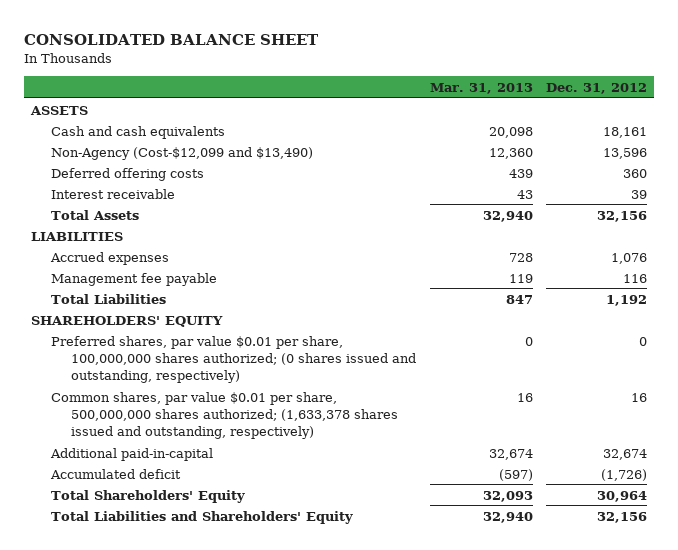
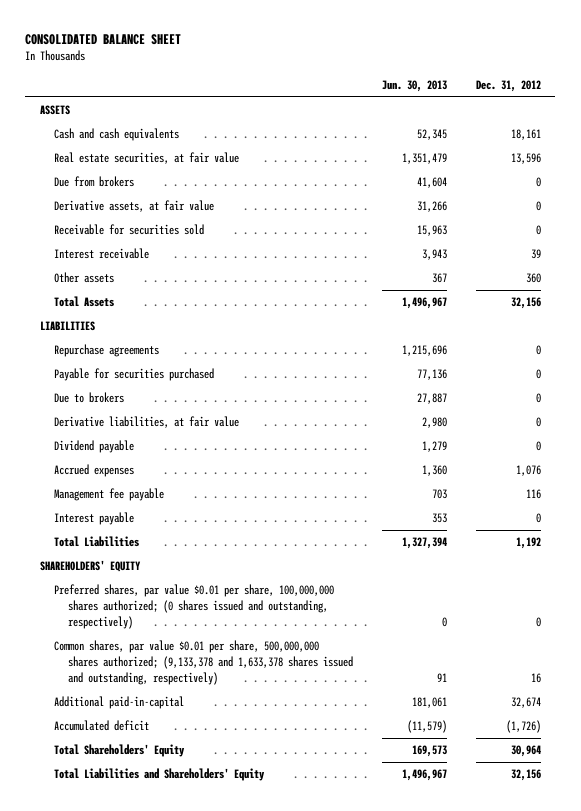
- | Mar. 31, 2013 | Dec. 31, 2012
+ | Jun. 30, 2013 | Dec. 31, 2012
- Non-Agency (Cost-$12,099 and $13,490) | 12,360 | 13,596
- Deferred offering costs | 439 | 360
+ Real estate securities, at fair value | 1,351,479 | 13,596
+ Due from brokers | 41,604 | 0
+ Derivative assets, at fair value | 31,266 | 0
+ Receivable for securities sold | 15,963 | 0
+ Other assets | 367 | 360
+ Repurchase agreements | 1,215,696 | 0
+ Payable for securities purchased | 77,136 | 0
+ Due to brokers | 27,887 | 0
+ Derivative liabilities, at fair value | 2,980 | 0
+ Dividend payable | 1,279 | 0
+ Interest payable | 353 | 0
- Common shares, par value $0.01 per share, 500,000,000 shares authorized; (1,633,378 shares issued and outstanding, respectively) | 16 | 16
+ Common shares, par value $0.01 per share, 500,000,000 shares authorized; (9,133,378 and 1,633,378 shares issued and outstanding, respectively) | 91 | 16

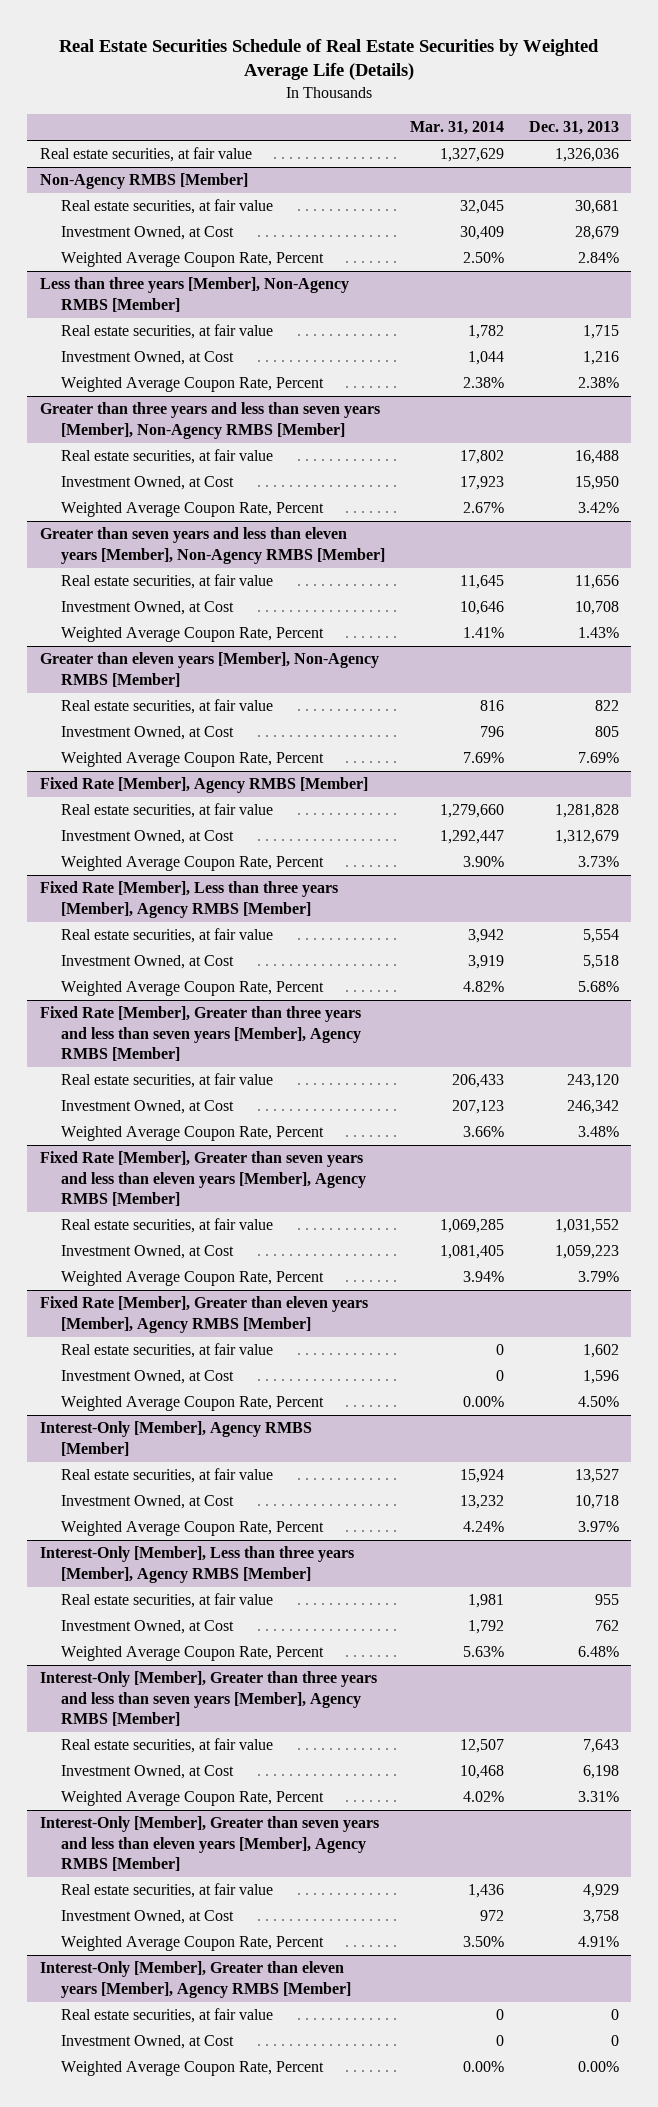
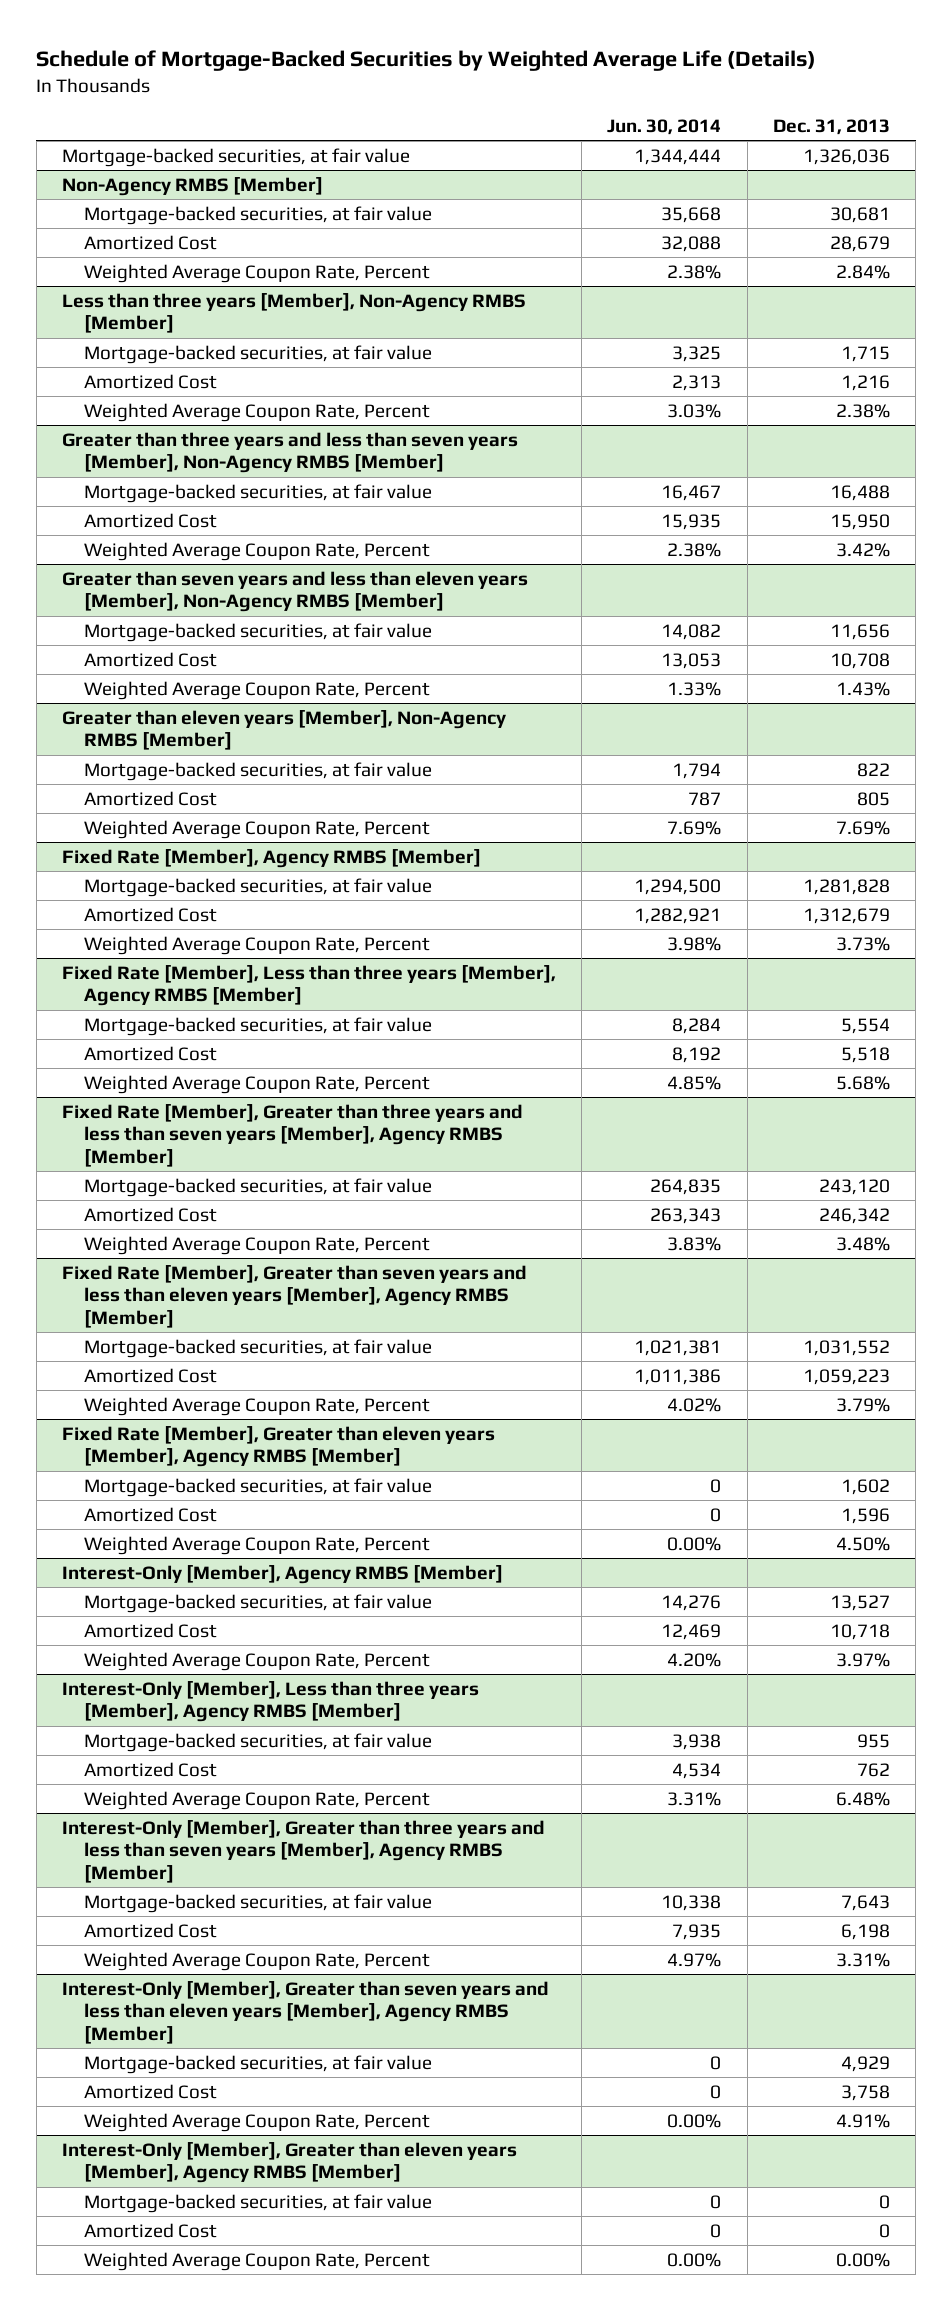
- Real Estate Securities Schedule of Real Estate Securities by Weighted Average Life (Details)
+ Schedule of Mortgage-Backed Securities by Weighted Average Life (Details)
- | Mar. 31, 2014 | Dec. 31, 2013
+ | Jun. 30, 2014 | Dec. 31, 2013
- Real estate securities, at fair value | 1,327,629 | 1,326,036
+ Mortgage-backed securities, at fair value | 1,344,444 | 1,326,036
@ Non-Agency RMBS [Member]
- Real estate securities, at fair value | 32,045 | 30,681
- Investment Owned, at Cost | 30,409 | 28,679
+ Mortgage-backed securities, at fair value | 35,668 | 30,681
+ Amortized Cost | 32,088 | 28,679
@ Less than three years [Member], Non-Agency RMBS [Member]
- Real estate securities, at fair value | 1,782 | 1,715
- Investment Owned, at Cost | 1,044 | 1,216
+ Mortgage-backed securities, at fair value | 3,325 | 1,715
+ Amortized Cost | 2,313 | 1,216
@ Greater than three years and less than seven years [Member], Non-Agency RMBS [Member]
- Real estate securities, at fair value | 17,802 | 16,488
- Investment Owned, at Cost | 17,923 | 15,950
+ Mortgage-backed securities, at fair value | 16,467 | 16,488
+ Amortized Cost | 15,935 | 15,950
@ Greater than seven years and less than eleven years [Member], Non-Agency RMBS [Member]
- Real estate securities, at fair value | 11,645 | 11,656
- Investment Owned, at Cost | 10,646 | 10,708
+ Mortgage-backed securities, at fair value | 14,082 | 11,656
+ Amortized Cost | 13,053 | 10,708
@ Greater than eleven years [Member], Non-Agency RMBS [Member]
- Real estate securities, at fair value | 816 | 822
- Investment Owned, at Cost | 796 | 805
+ Mortgage-backed securities, at fair value | 1,794 | 822
+ Amortized Cost | 787 | 805
@ Fixed Rate [Member], Agency RMBS [Member]
- Real estate securities, at fair value | 1,279,660 | 1,281,828
- Investment Owned, at Cost | 1,292,447 | 1,312,679
+ Mortgage-backed securities, at fair value | 1,294,500 | 1,281,828
+ Amortized Cost | 1,282,921 | 1,312,679
@ Fixed Rate [Member], Less than three years [Member], Agency RMBS [Member]
- Real estate securities, at fair value | 3,942 | 5,554
- Investment Owned, at Cost | 3,919 | 5,518
+ Mortgage-backed securities, at fair value | 8,284 | 5,554
+ Amortized Cost | 8,192 | 5,518
@ Fixed Rate [Member], Greater than three years and less than seven years [Member], Agency RMBS [Member]
- Real estate securities, at fair value | 206,433 | 243,120
- Investment Owned, at Cost | 207,123 | 246,342
+ Mortgage-backed securities, at fair value | 264,835 | 243,120
+ Amortized Cost | 263,343 | 246,342
@ Fixed Rate [Member], Greater than seven years and less than eleven years [Member], Agency RMBS [Member]
- Real estate securities, at fair value | 1,069,285 | 1,031,552
- Investment Owned, at Cost | 1,081,405 | 1,059,223
+ Mortgage-backed securities, at fair value | 1,021,381 | 1,031,552
+ Amortized Cost | 1,011,386 | 1,059,223
@ Fixed Rate [Member], Greater than eleven years [Member], Agency RMBS [Member]
- Real estate securities, at fair value | 0 | 1,602
- Investment Owned, at Cost | 0 | 1,596
+ Mortgage-backed securities, at fair value | 0 | 1,602
+ Amortized Cost | 0 | 1,596
@ Interest-Only [Member], Agency RMBS [Member]
- Real estate securities, at fair value | 15,924 | 13,527
- Investment Owned, at Cost | 13,232 | 10,718
+ Mortgage-backed securities, at fair value | 14,276 | 13,527
+ Amortized Cost | 12,469 | 10,718
@ Interest-Only [Member], Less than three years [Member], Agency RMBS [Member]
- Real estate securities, at fair value | 1,981 | 955
- Investment Owned, at Cost | 1,792 | 762
+ Mortgage-backed securities, at fair value | 3,938 | 955
+ Amortized Cost | 4,534 | 762
@ Interest-Only [Member], Greater than three years and less than seven years [Member], Agency RMBS [Member]
- Real estate securities, at fair value | 12,507 | 7,643
- Investment Owned, at Cost | 10,468 | 6,198
+ Mortgage-backed securities, at fair value | 10,338 | 7,643
+ Amortized Cost | 7,935 | 6,198
@ Interest-Only [Member], Greater than seven years and less than eleven years [Member], Agency RMBS [Member]
- Real estate securities, at fair value | 1,436 | 4,929
- Investment Owned, at Cost | 972 | 3,758
+ Mortgage-backed securities, at fair value | 0 | 4,929
+ Amortized Cost | 0 | 3,758
@ Interest-Only [Member], Greater than eleven years [Member], Agency RMBS [Member]
- Real estate securities, at fair value | 0 | 0
- Investment Owned, at Cost | 0 | 0
+ Mortgage-backed securities, at fair value | 0 | 0
+ Amortized Cost | 0 | 0

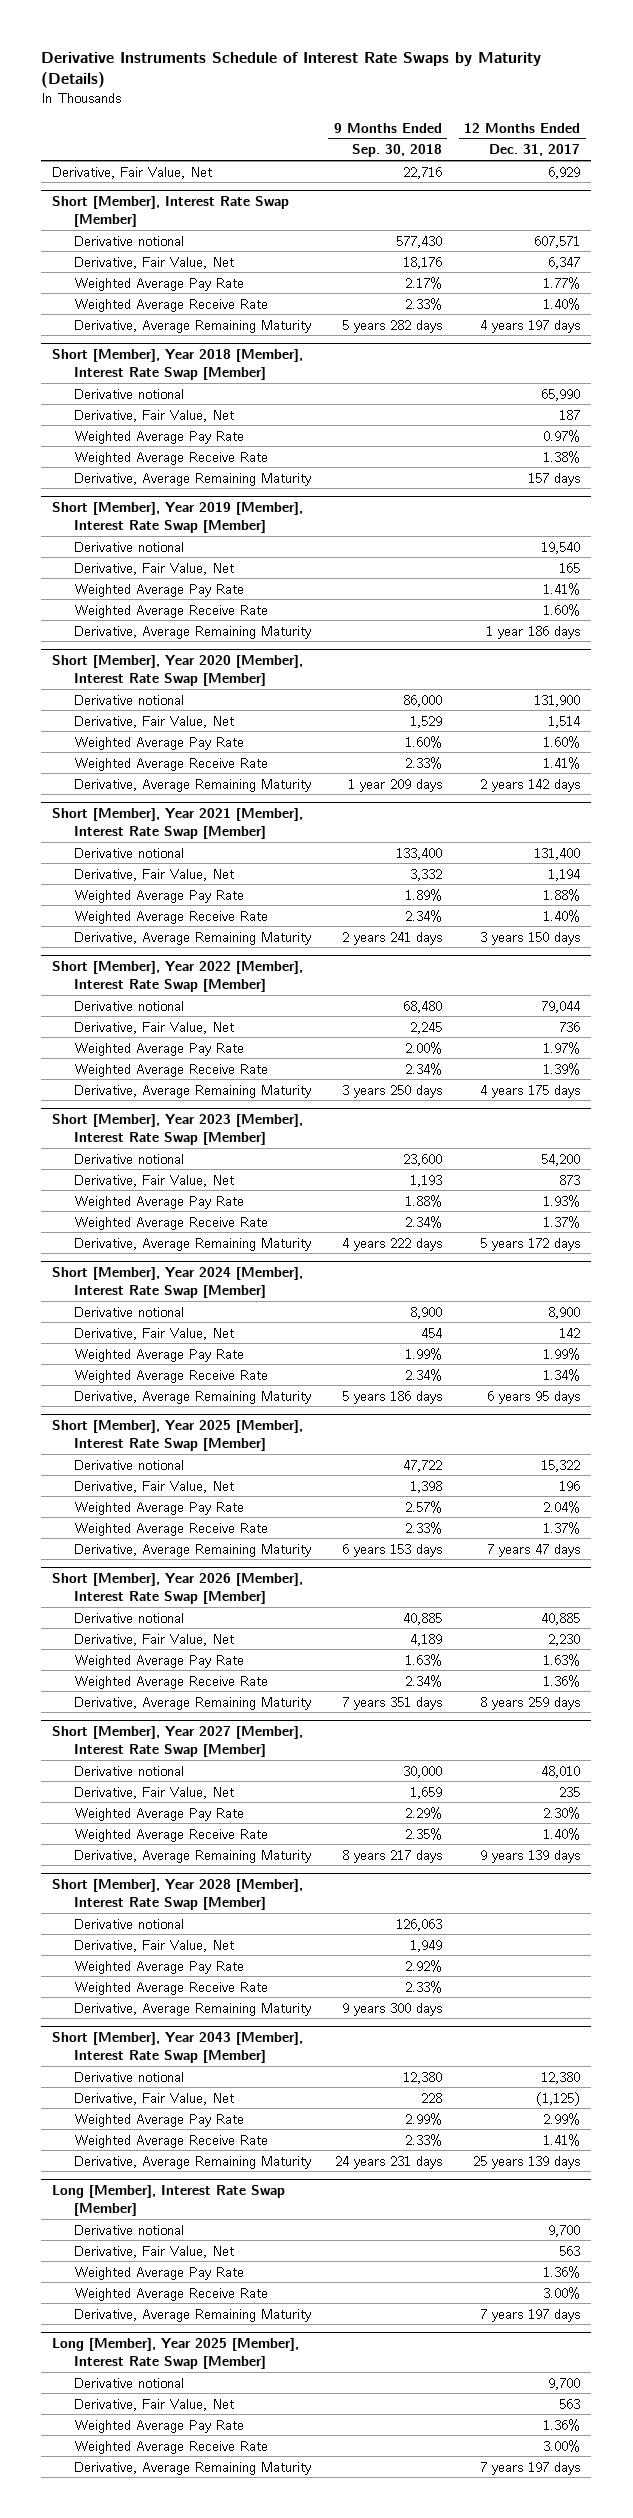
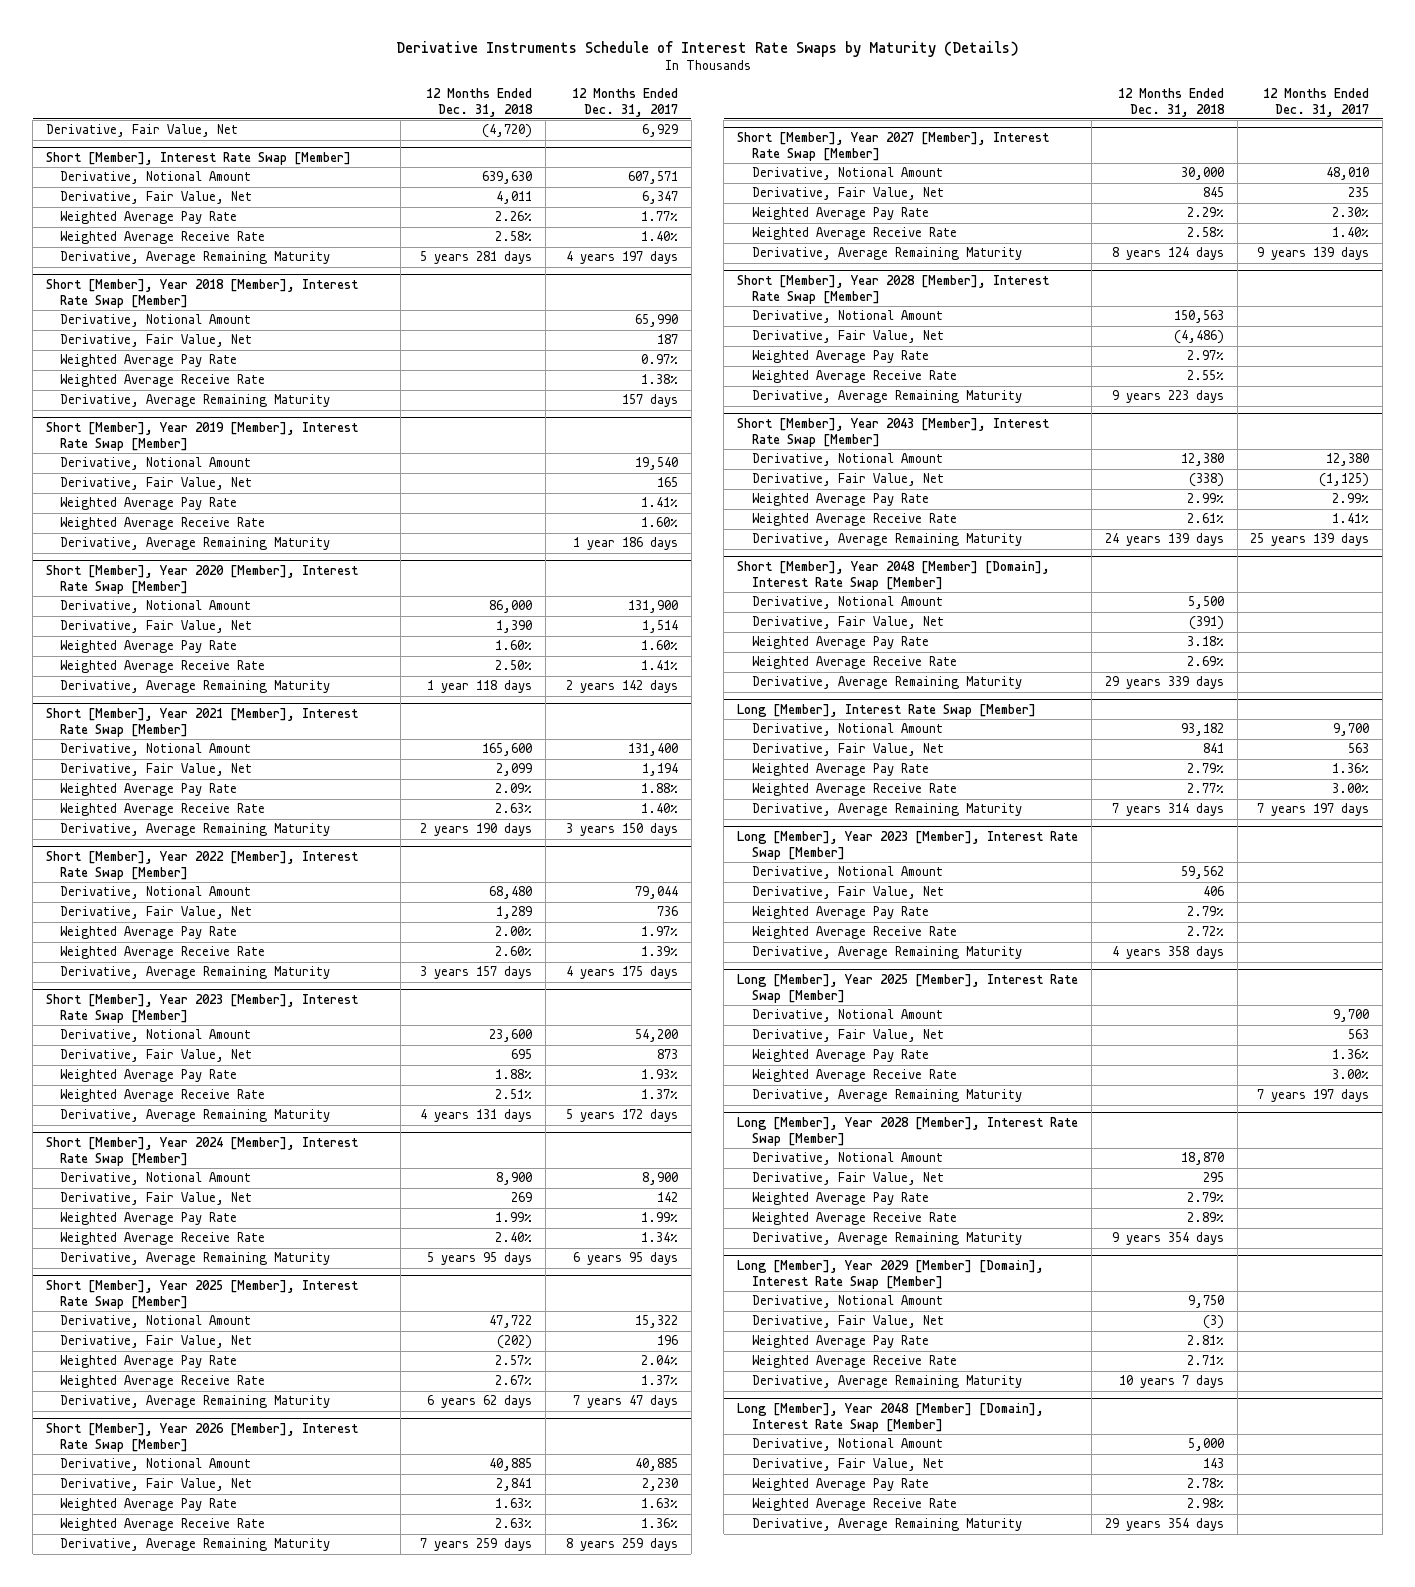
- | 9 Months Ended Sep. 30, 2018 | 12 Months Ended Dec. 31, 2017
+ | 12 Months Ended Dec. 31, 2018 | 12 Months Ended Dec. 31, 2017
@ Short [Member], Interest Rate Swap [Member]
- Derivative notional | 577,430 | 607,571
+ Derivative, Notional Amount | 639,630 | 607,571
@ Short [Member], Year 2018 [Member], Interest Rate Swap [Member]
- Derivative notional | | 65,990
+ Derivative, Notional Amount | | 65,990
@ Short [Member], Year 2019 [Member], Interest Rate Swap [Member]
- Derivative notional | | 19,540
+ Derivative, Notional Amount | | 19,540
@ Short [Member], Year 2020 [Member], Interest Rate Swap [Member]
- Derivative notional | 86,000 | 131,900
+ Derivative, Notional Amount | 86,000 | 131,900
@ Short [Member], Year 2021 [Member], Interest Rate Swap [Member]
- Derivative notional | 133,400 | 131,400
+ Derivative, Notional Amount | 165,600 | 131,400
@ Short [Member], Year 2022 [Member], Interest Rate Swap [Member]
- Derivative notional | 68,480 | 79,044
+ Derivative, Notional Amount | 68,480 | 79,044
@ Short [Member], Year 2023 [Member], Interest Rate Swap [Member]
- Derivative notional | 23,600 | 54,200
+ Derivative, Notional Amount | 23,600 | 54,200
@ Short [Member], Year 2024 [Member], Interest Rate Swap [Member]
- Derivative notional | 8,900 | 8,900
+ Derivative, Notional Amount | 8,900 | 8,900
@ Short [Member], Year 2025 [Member], Interest Rate Swap [Member]
- Derivative notional | 47,722 | 15,322
+ Derivative, Notional Amount | 47,722 | 15,322
@ Short [Member], Year 2026 [Member], Interest Rate Swap [Member]
- Derivative notional | 40,885 | 40,885
+ Derivative, Notional Amount | 40,885 | 40,885
@ Short [Member], Year 2027 [Member], Interest Rate Swap [Member]
- Derivative notional | 30,000 | 48,010
+ Derivative, Notional Amount | 30,000 | 48,010
@ Short [Member], Year 2028 [Member], Interest Rate Swap [Member]
- Derivative notional | 126,063 |
+ Derivative, Notional Amount | 150,563 |
@ Short [Member], Year 2043 [Member], Interest Rate Swap [Member]
- Derivative notional | 12,380 | 12,380
+ Derivative, Notional Amount | 12,380 | 12,380
+ Short [Member], Year 2048 [Member] [Domain], Interest Rate Swap [Member]
+ Derivative, Notional Amount | 5,500 |
+ Derivative, Fair Value, Net | (391) |
+ Weighted Average Pay Rate | 3.18% |
+ Weighted Average Receive Rate | 2.69% |
+ Derivative, Average Remaining Maturity | 29 years 339 days |
@ Long [Member], Interest Rate Swap [Member]
- Derivative notional | | 9,700
+ Derivative, Notional Amount | 93,182 | 9,700
+ Long [Member], Year 2023 [Member], Interest Rate Swap [Member]
+ Derivative, Notional Amount | 59,562 |
+ Derivative, Fair Value, Net | 406 |
+ Weighted Average Pay Rate | 2.79% |
+ Weighted Average Receive Rate | 2.72% |
+ Derivative, Average Remaining Maturity | 4 years 358 days |
@ Long [Member], Year 2025 [Member], Interest Rate Swap [Member]
- Derivative notional | | 9,700
+ Derivative, Notional Amount | | 9,700
+ Long [Member], Year 2028 [Member], Interest Rate Swap [Member]
+ Derivative, Notional Amount | 18,870 |
+ Derivative, Fair Value, Net | 295 |
+ Weighted Average Pay Rate | 2.79% |
+ Weighted Average Receive Rate | 2.89% |
+ Derivative, Average Remaining Maturity | 9 years 354 days |
+ Long [Member], Year 2029 [Member] [Domain], Interest Rate Swap [Member]
+ Derivative, Notional Amount | 9,750 |
+ Derivative, Fair Value, Net | (3) |
+ Weighted Average Pay Rate | 2.81% |
+ Weighted Average Receive Rate | 2.71% |
+ Derivative, Average Remaining Maturity | 10 years 7 days |
+ Long [Member], Year 2048 [Member] [Domain], Interest Rate Swap [Member]
+ Derivative, Notional Amount | 5,000 |
+ Derivative, Fair Value, Net | 143 |
+ Weighted Average Pay Rate | 2.78% |
+ Weighted Average Receive Rate | 2.98% |
+ Derivative, Average Remaining Maturity | 29 years 354 days |

